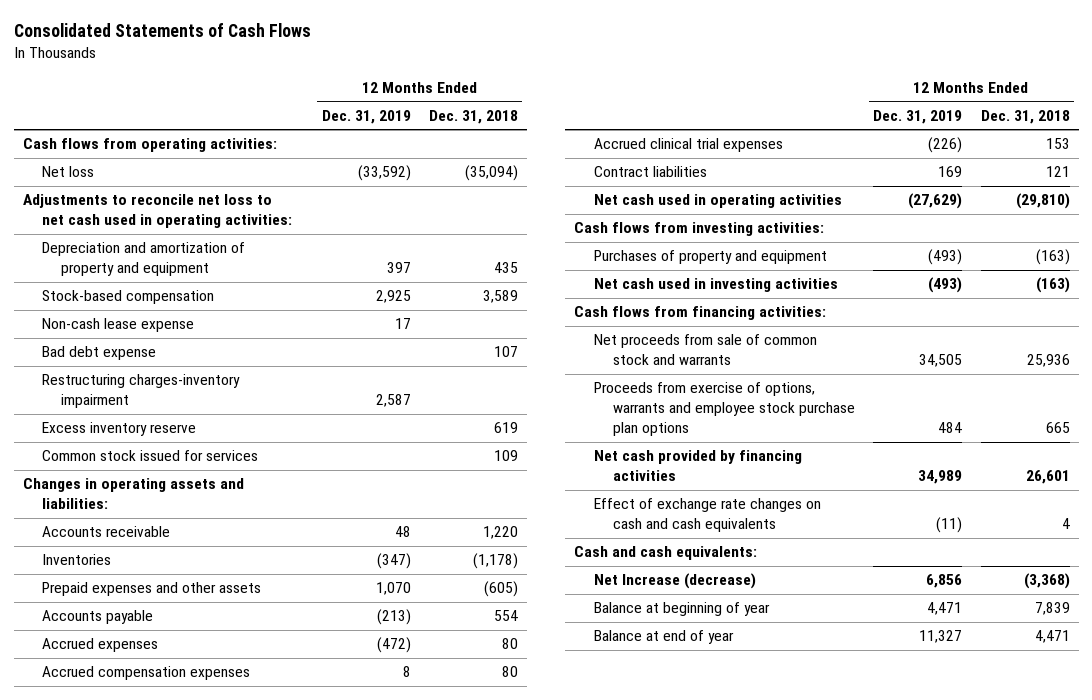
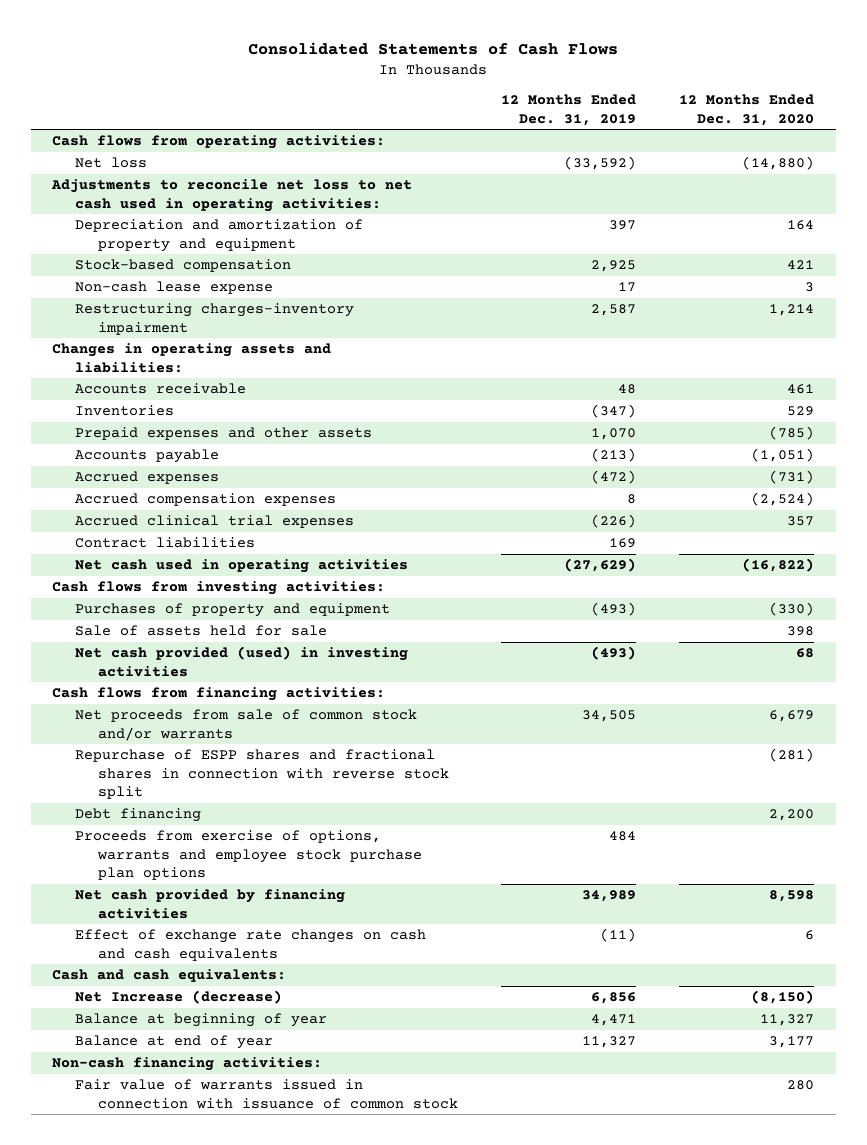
- | 12 Months Ended Dec. 31, 2019 | 12 Months Ended Dec. 31, 2018
+ | 12 Months Ended Dec. 31, 2019 | 12 Months Ended Dec. 31, 2020
- Bad debt expense | | 107
- Excess inventory reserve | | 619
- Common stock issued for services | | 109
- Net cash used in investing activities | (493) | (163)
+ Sale of assets held for sale | | 398
+ Net cash provided (used) in investing activities | (493) | 68
- Net proceeds from sale of common stock and warrants | 34,505 | 25,936
+ Net proceeds from sale of common stock and/or warrants | 34,505 | 6,679
+ Repurchase of ESPP shares and fractional shares in connection with reverse stock split | | (281)
+ Debt financing | | 2,200
+ Non-cash financing activities:
+ Fair value of warrants issued in connection with issuance of common stock | | 280

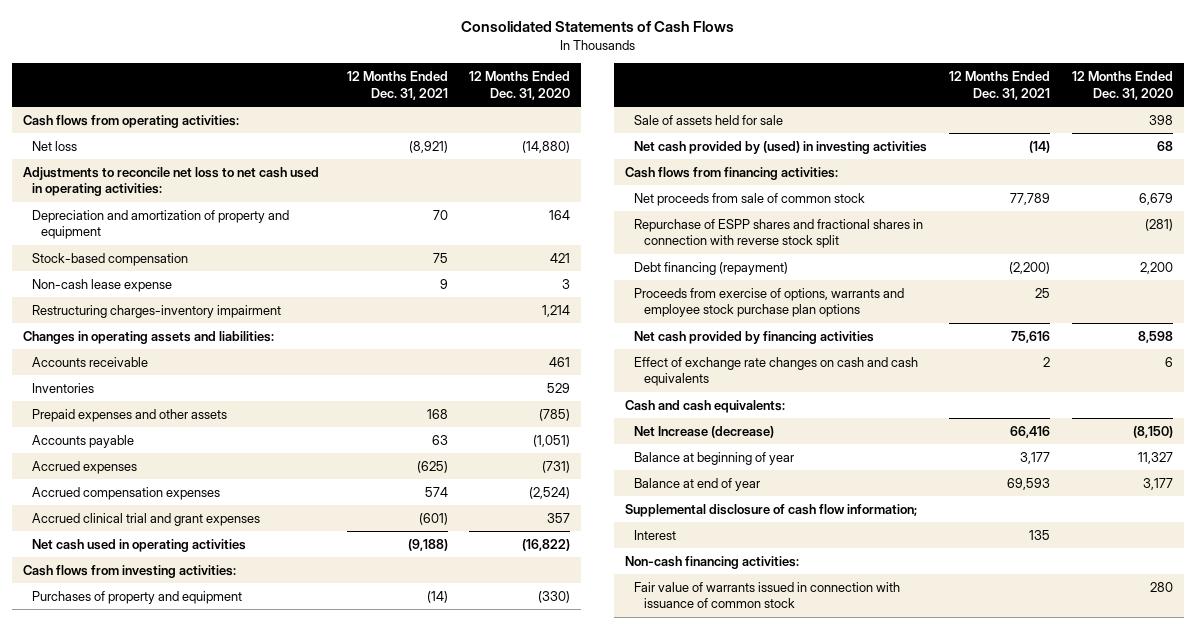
- | 12 Months Ended Dec. 31, 2019 | 12 Months Ended Dec. 31, 2020
+ | 12 Months Ended Dec. 31, 2021 | 12 Months Ended Dec. 31, 2020
- Accrued clinical trial expenses | (226) | 357
- Contract liabilities | 169 |
+ Accrued clinical trial and grant expenses | (601) | 357
- Net cash provided (used) in investing activities | (493) | 68
+ Net cash provided by (used) in investing activities | (14) | 68
- Net proceeds from sale of common stock and/or warrants | 34,505 | 6,679
+ Net proceeds from sale of common stock | 77,789 | 6,679
- Debt financing | | 2,200
+ Debt financing (repayment) | (2,200) | 2,200
+ Supplemental disclosure of cash flow information;
+ Interest | 135 |

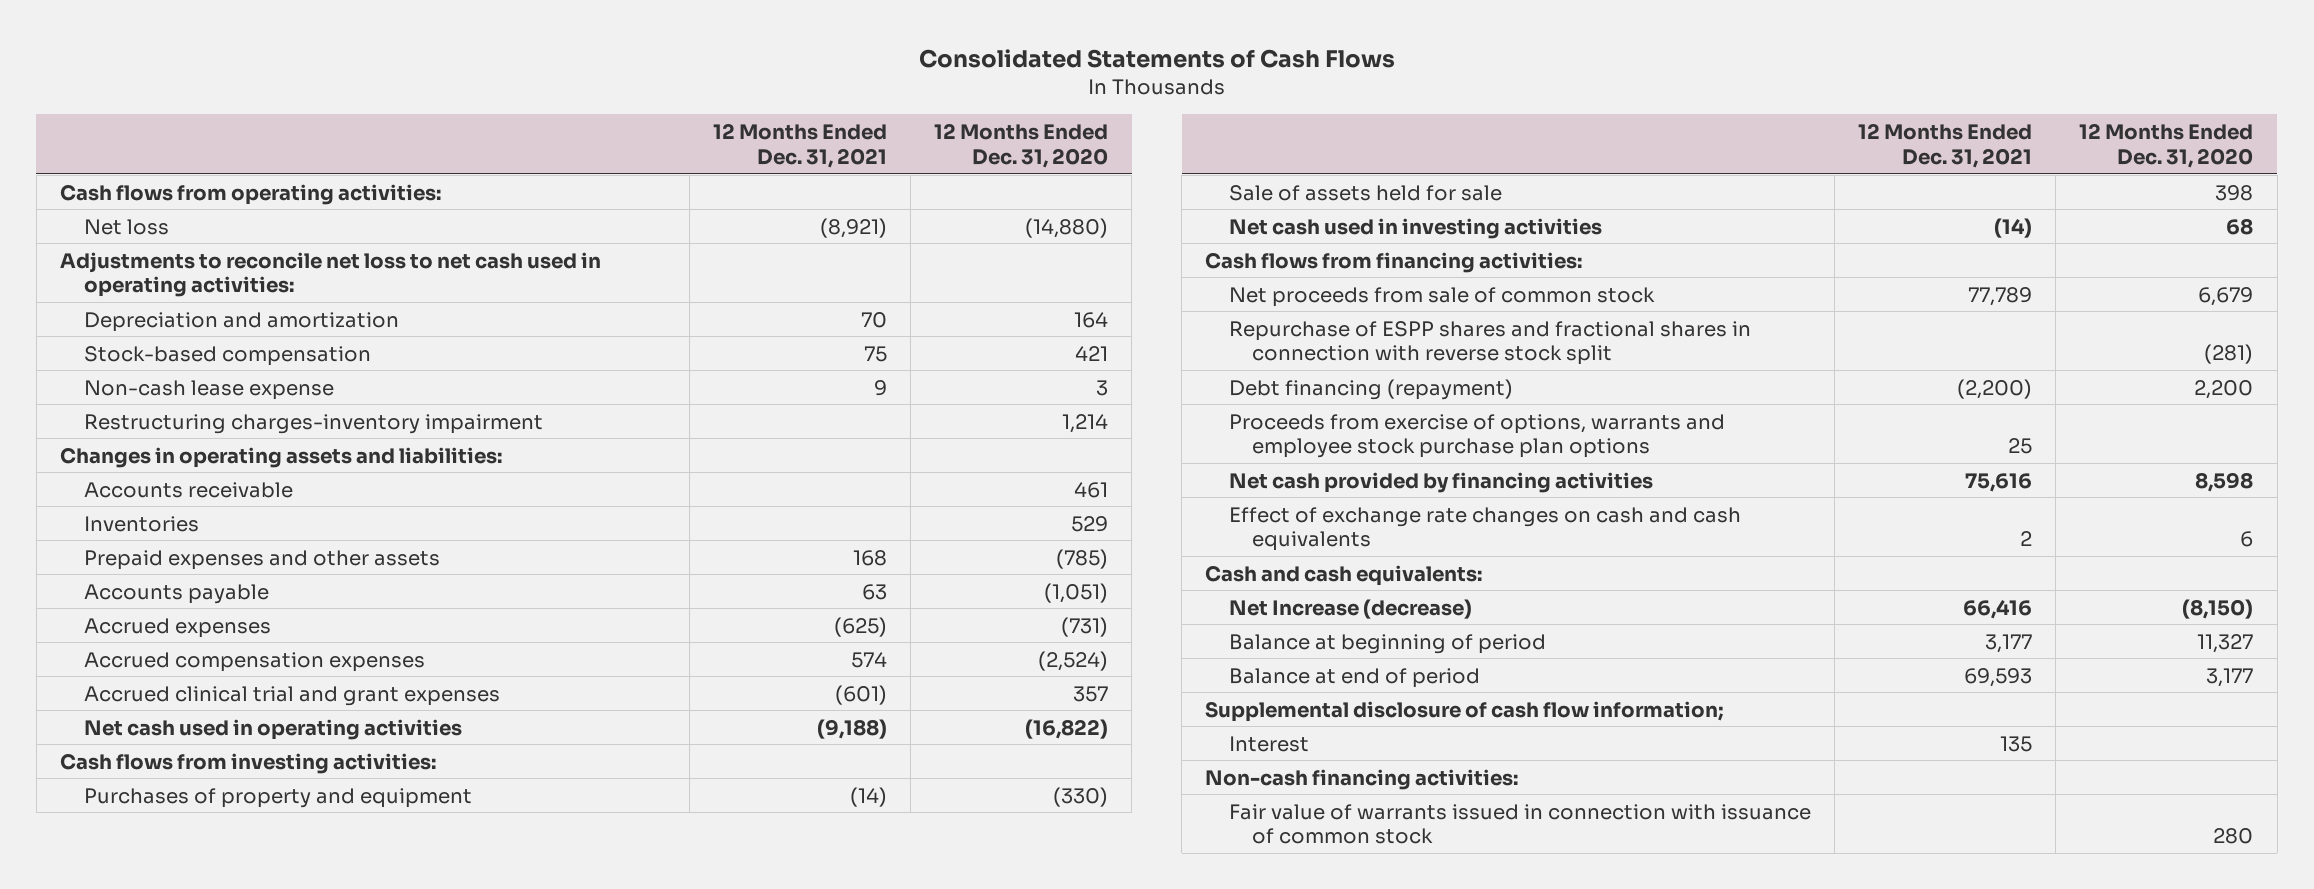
- Depreciation and amortization of property and equipment | 70 | 164
+ Depreciation and amortization | 70 | 164
- Net cash provided by (used) in investing activities | (14) | 68
+ Net cash used in investing activities | (14) | 68
- Balance at beginning of year | 3,177 | 11,327
- Balance at end of year | 69,593 | 3,177
+ Balance at beginning of period | 3,177 | 11,327
+ Balance at end of period | 69,593 | 3,177

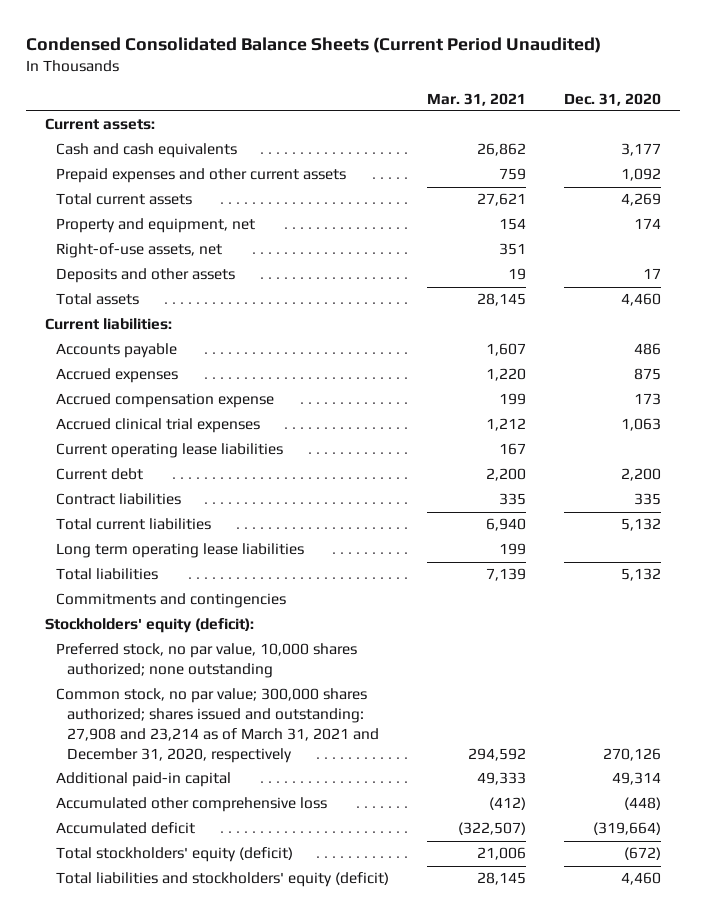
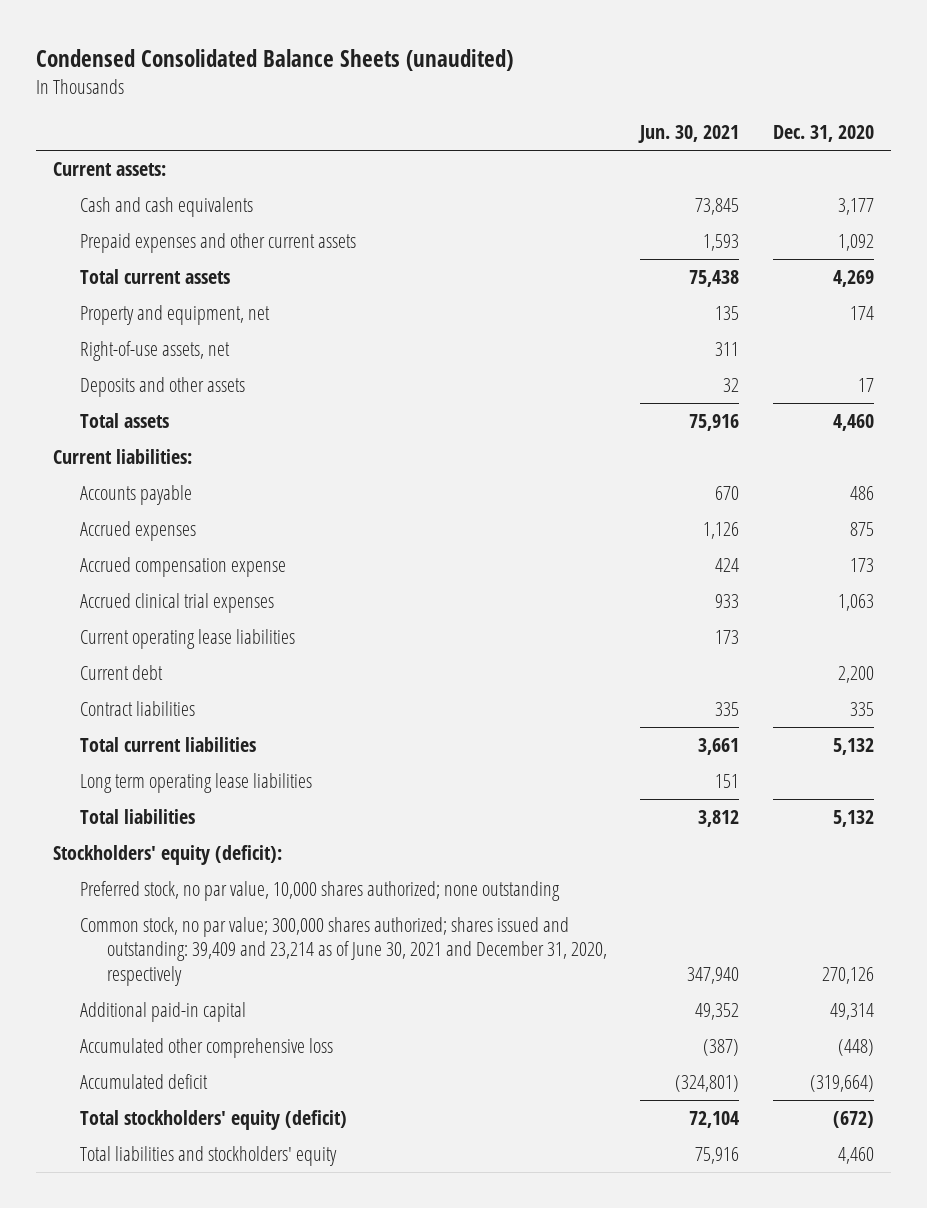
- Condensed Consolidated Balance Sheets (Current Period Unaudited)
+ Condensed Consolidated Balance Sheets (unaudited)
- | Mar. 31, 2021 | Dec. 31, 2020
+ | Jun. 30, 2021 | Dec. 31, 2020
- Commitments and contingencies
- Common stock, no par value; 300,000 shares authorized; shares issued and outstanding: 27,908 and 23,214 as of March 31, 2021 and December 31, 2020, respectively | 294,592 | 270,126
+ Common stock, no par value; 300,000 shares authorized; shares issued and outstanding: 39,409 and 23,214 as of June 30, 2021 and December 31, 2020, respectively | 347,940 | 270,126
- Total liabilities and stockholders' equity (deficit) | 28,145 | 4,460
+ Total liabilities and stockholders' equity | 75,916 | 4,460

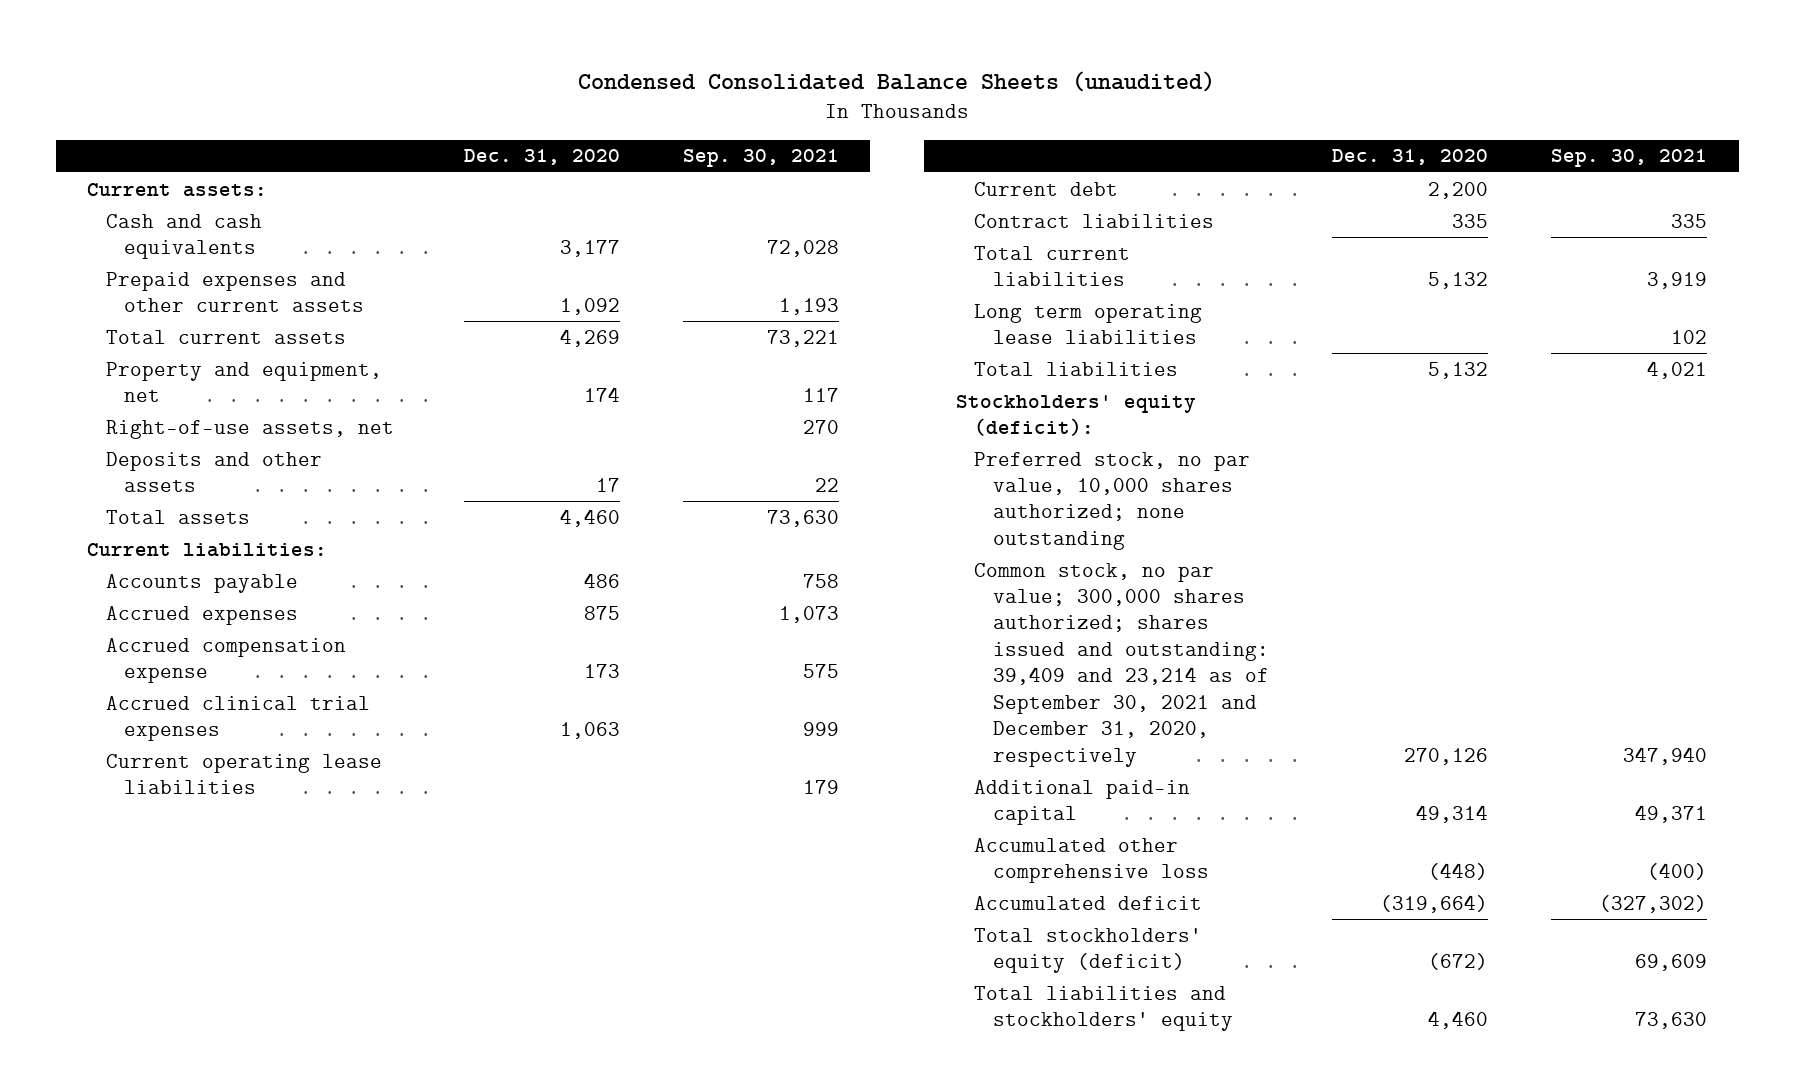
- | Jun. 30, 2021 | Dec. 31, 2020
+ | Dec. 31, 2020 | Sep. 30, 2021
- Common stock, no par value; 300,000 shares authorized; shares issued and outstanding: 39,409 and 23,214 as of June 30, 2021 and December 31, 2020, respectively | 347,940 | 270,126
+ Common stock, no par value; 300,000 shares authorized; shares issued and outstanding: 39,409 and 23,214 as of September 30, 2021 and December 31, 2020, respectively | 270,126 | 347,940

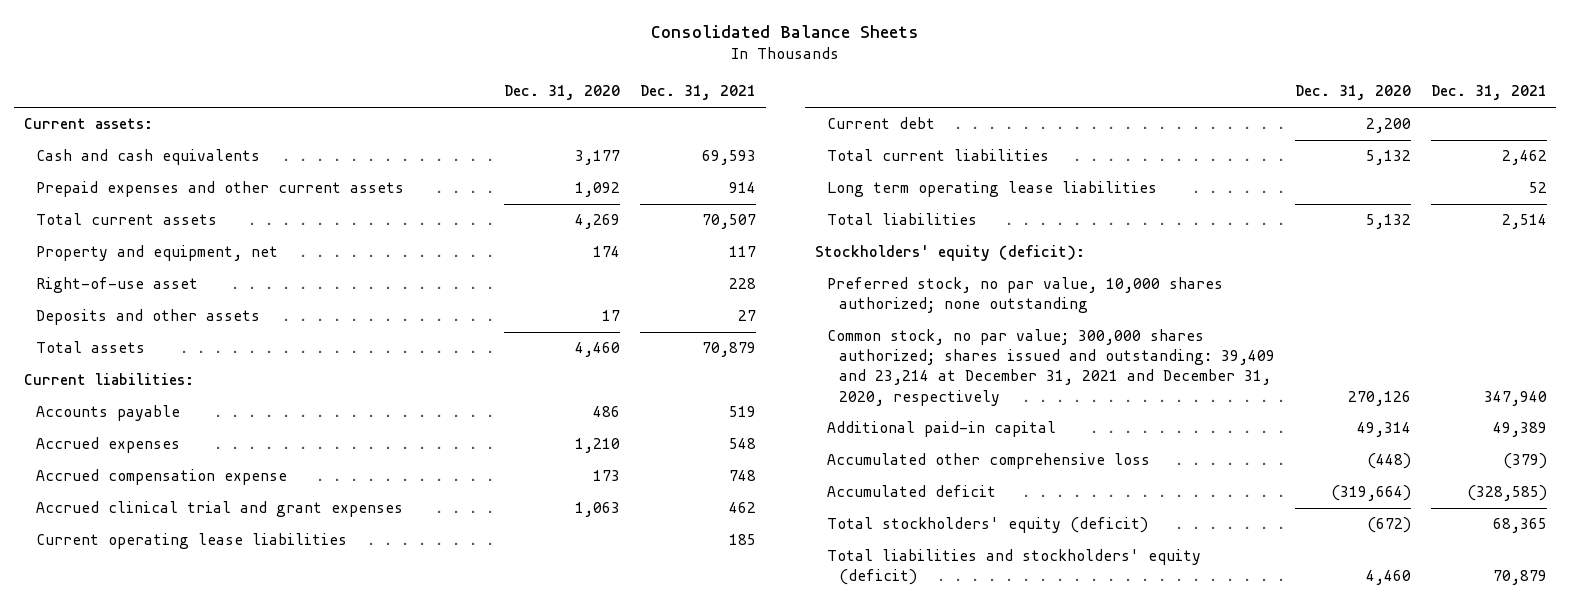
- Condensed Consolidated Balance Sheets (unaudited)
+ Consolidated Balance Sheets
- | Dec. 31, 2020 | Sep. 30, 2021
+ | Dec. 31, 2020 | Dec. 31, 2021
- Right-of-use assets, net | | 270
+ Right-of-use asset | | 228
- Accrued expenses | 875 | 1,073
+ Accrued expenses | 1,210 | 548
- Accrued clinical trial expenses | 1,063 | 999
+ Accrued clinical trial and grant expenses | 1,063 | 462
- Contract liabilities | 335 | 335
- Common stock, no par value; 300,000 shares authorized; shares issued and outstanding: 39,409 and 23,214 as of September 30, 2021 and December 31, 2020, respectively | 270,126 | 347,940
+ Common stock, no par value; 300,000 shares authorized; shares issued and outstanding: 39,409 and 23,214 at December 31, 2021 and December 31, 2020, respectively | 270,126 | 347,940
- Total liabilities and stockholders' equity | 4,460 | 73,630
+ Total liabilities and stockholders' equity (deficit) | 4,460 | 70,879

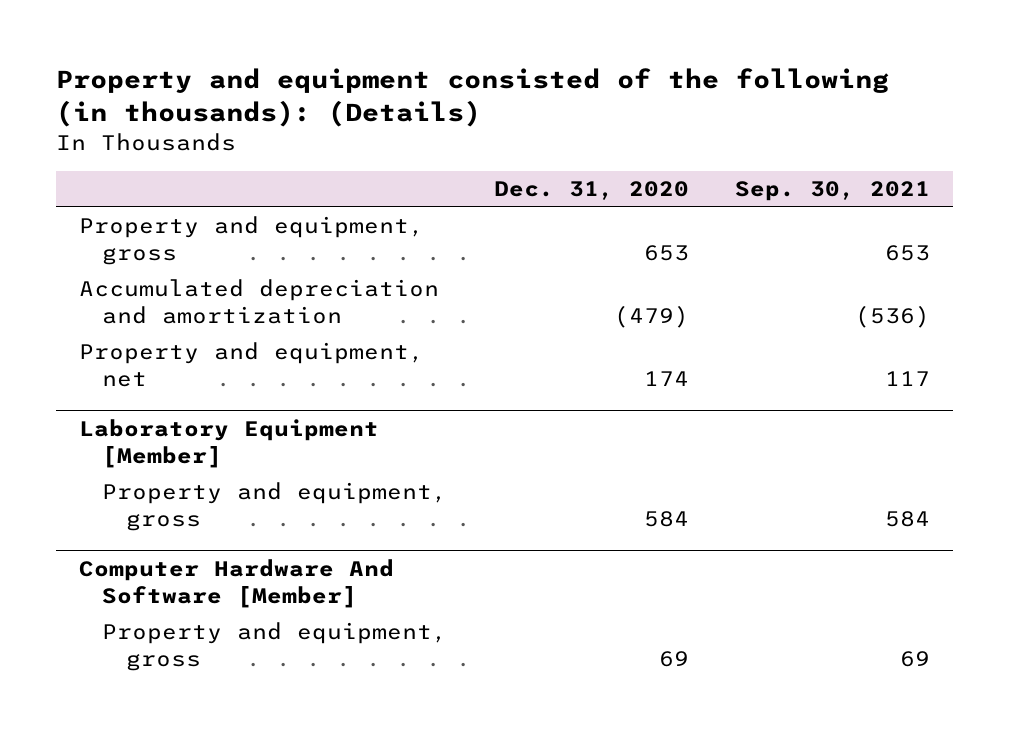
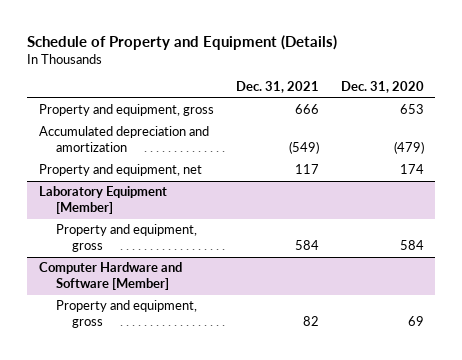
- Property and equipment consisted of the following (in thousands): (Details)
+ Schedule of Property and Equipment (Details)
- | Dec. 31, 2020 | Sep. 30, 2021
+ | Dec. 31, 2021 | Dec. 31, 2020
- Computer Hardware And Software [Member]
+ Computer Hardware and Software [Member]

